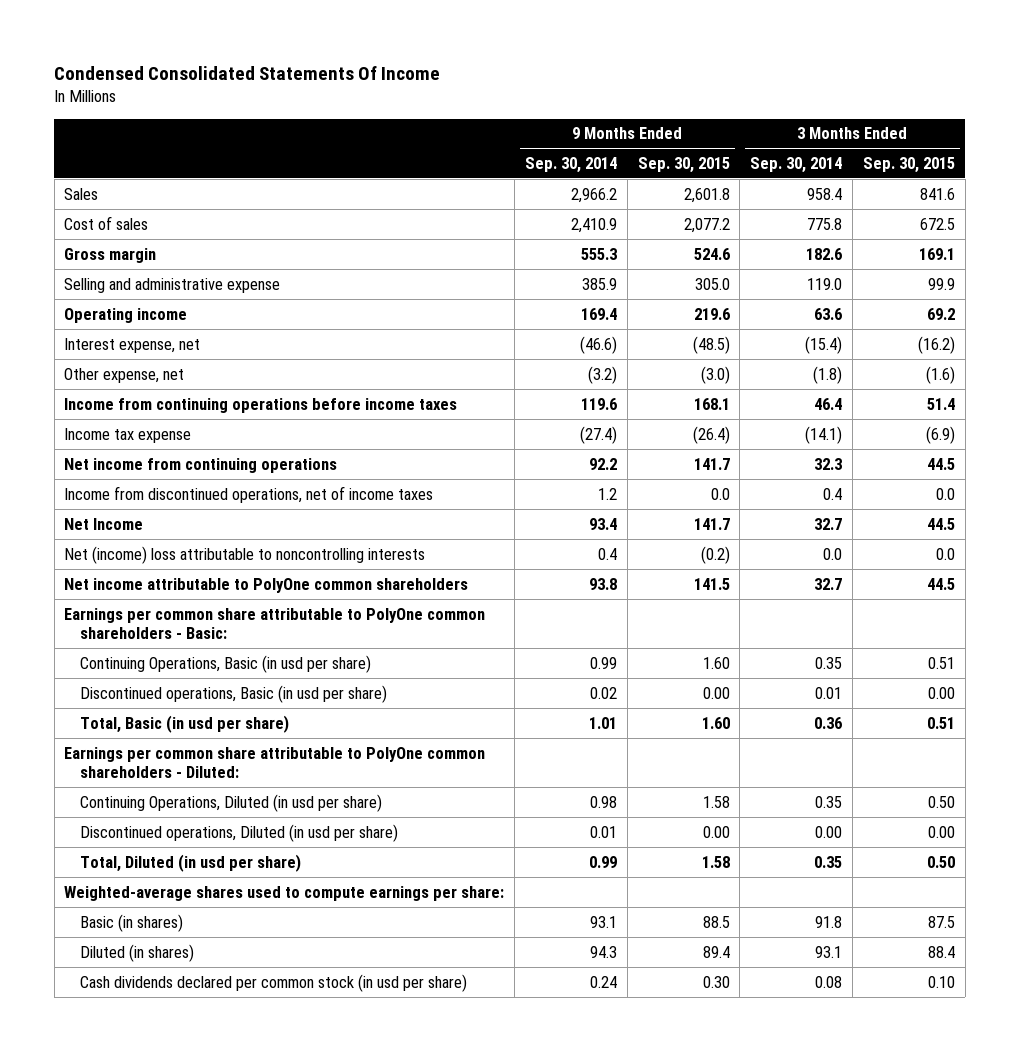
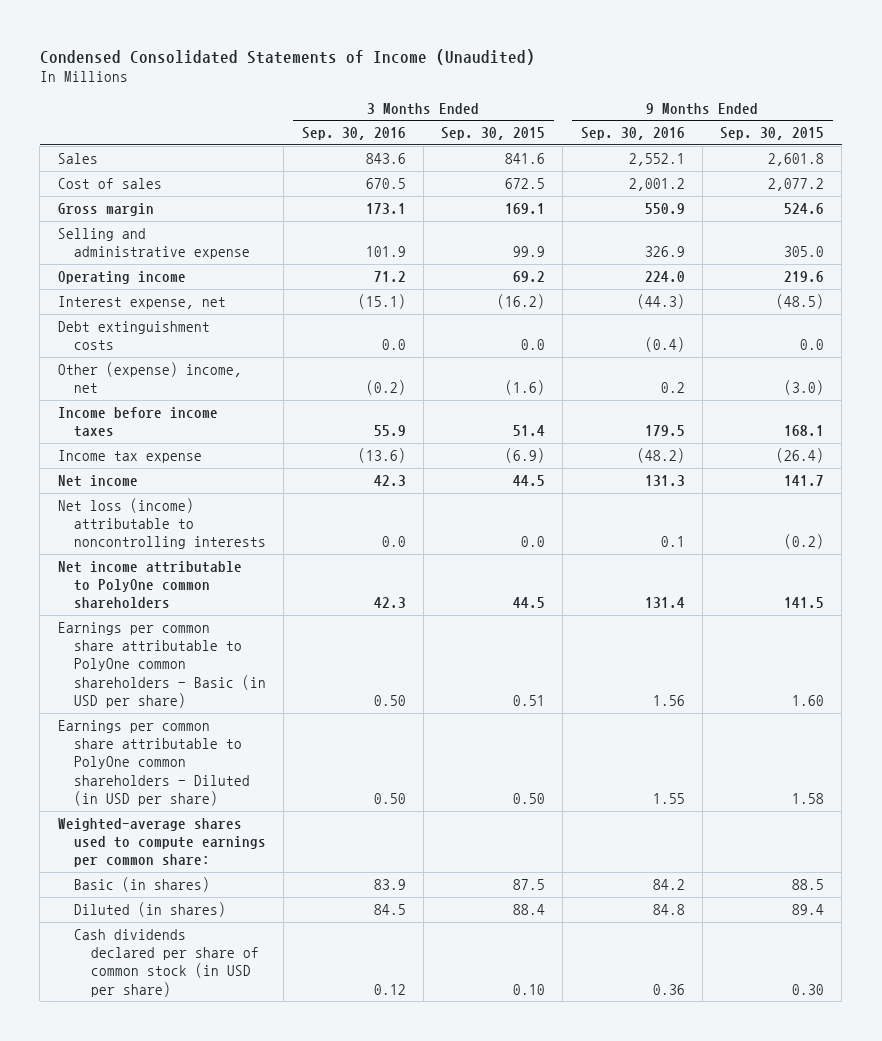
- Condensed Consolidated Statements Of Income
+ Condensed Consolidated Statements of Income (Unaudited)
- | 9 Months Ended Sep. 30, 2014 | 9 Months Ended Sep. 30, 2015 | 3 Months Ended Sep. 30, 2014 | 3 Months Ended Sep. 30, 2015
+ | 3 Months Ended Sep. 30, 2016 | 3 Months Ended Sep. 30, 2015 | 9 Months Ended Sep. 30, 2016 | 9 Months Ended Sep. 30, 2015
- Other expense, net | (3.2) | (3.0) | (1.8) | (1.6)
- Income from continuing operations before income taxes | 119.6 | 168.1 | 46.4 | 51.4
+ Debt extinguishment costs | 0.0 | 0.0 | (0.4) | 0.0
+ Other (expense) income, net | (0.2) | (1.6) | 0.2 | (3.0)
+ Income before income taxes | 55.9 | 51.4 | 179.5 | 168.1
- Net income from continuing operations | 92.2 | 141.7 | 32.3 | 44.5
- Income from discontinued operations, net of income taxes | 1.2 | 0.0 | 0.4 | 0.0
- Net Income | 93.4 | 141.7 | 32.7 | 44.5
- Net (income) loss attributable to noncontrolling interests | 0.4 | (0.2) | 0.0 | 0.0
+ Net income | 42.3 | 44.5 | 131.3 | 141.7
+ Net loss (income) attributable to noncontrolling interests | 0.0 | 0.0 | 0.1 | (0.2)
- Earnings per common share attributable to PolyOne common shareholders - Basic:
- Continuing Operations, Basic (in usd per share) | 0.99 | 1.60 | 0.35 | 0.51
- Discontinued operations, Basic (in usd per share) | 0.02 | 0.00 | 0.01 | 0.00
- Total, Basic (in usd per share) | 1.01 | 1.60 | 0.36 | 0.51
- Earnings per common share attributable to PolyOne common shareholders - Diluted:
- Continuing Operations, Diluted (in usd per share) | 0.98 | 1.58 | 0.35 | 0.50
- Discontinued operations, Diluted (in usd per share) | 0.01 | 0.00 | 0.00 | 0.00
- Total, Diluted (in usd per share) | 0.99 | 1.58 | 0.35 | 0.50
- Weighted-average shares used to compute earnings per share:
+ Earnings per common share attributable to PolyOne common shareholders - Basic (in USD per share) | 0.50 | 0.51 | 1.56 | 1.60
+ Earnings per common share attributable to PolyOne common shareholders - Diluted (in USD per share) | 0.50 | 0.50 | 1.55 | 1.58
+ Weighted-average shares used to compute earnings per common share:
- Cash dividends declared per common stock (in usd per share) | 0.24 | 0.30 | 0.08 | 0.10
+ Cash dividends declared per share of common stock (in USD per share) | 0.12 | 0.10 | 0.36 | 0.30

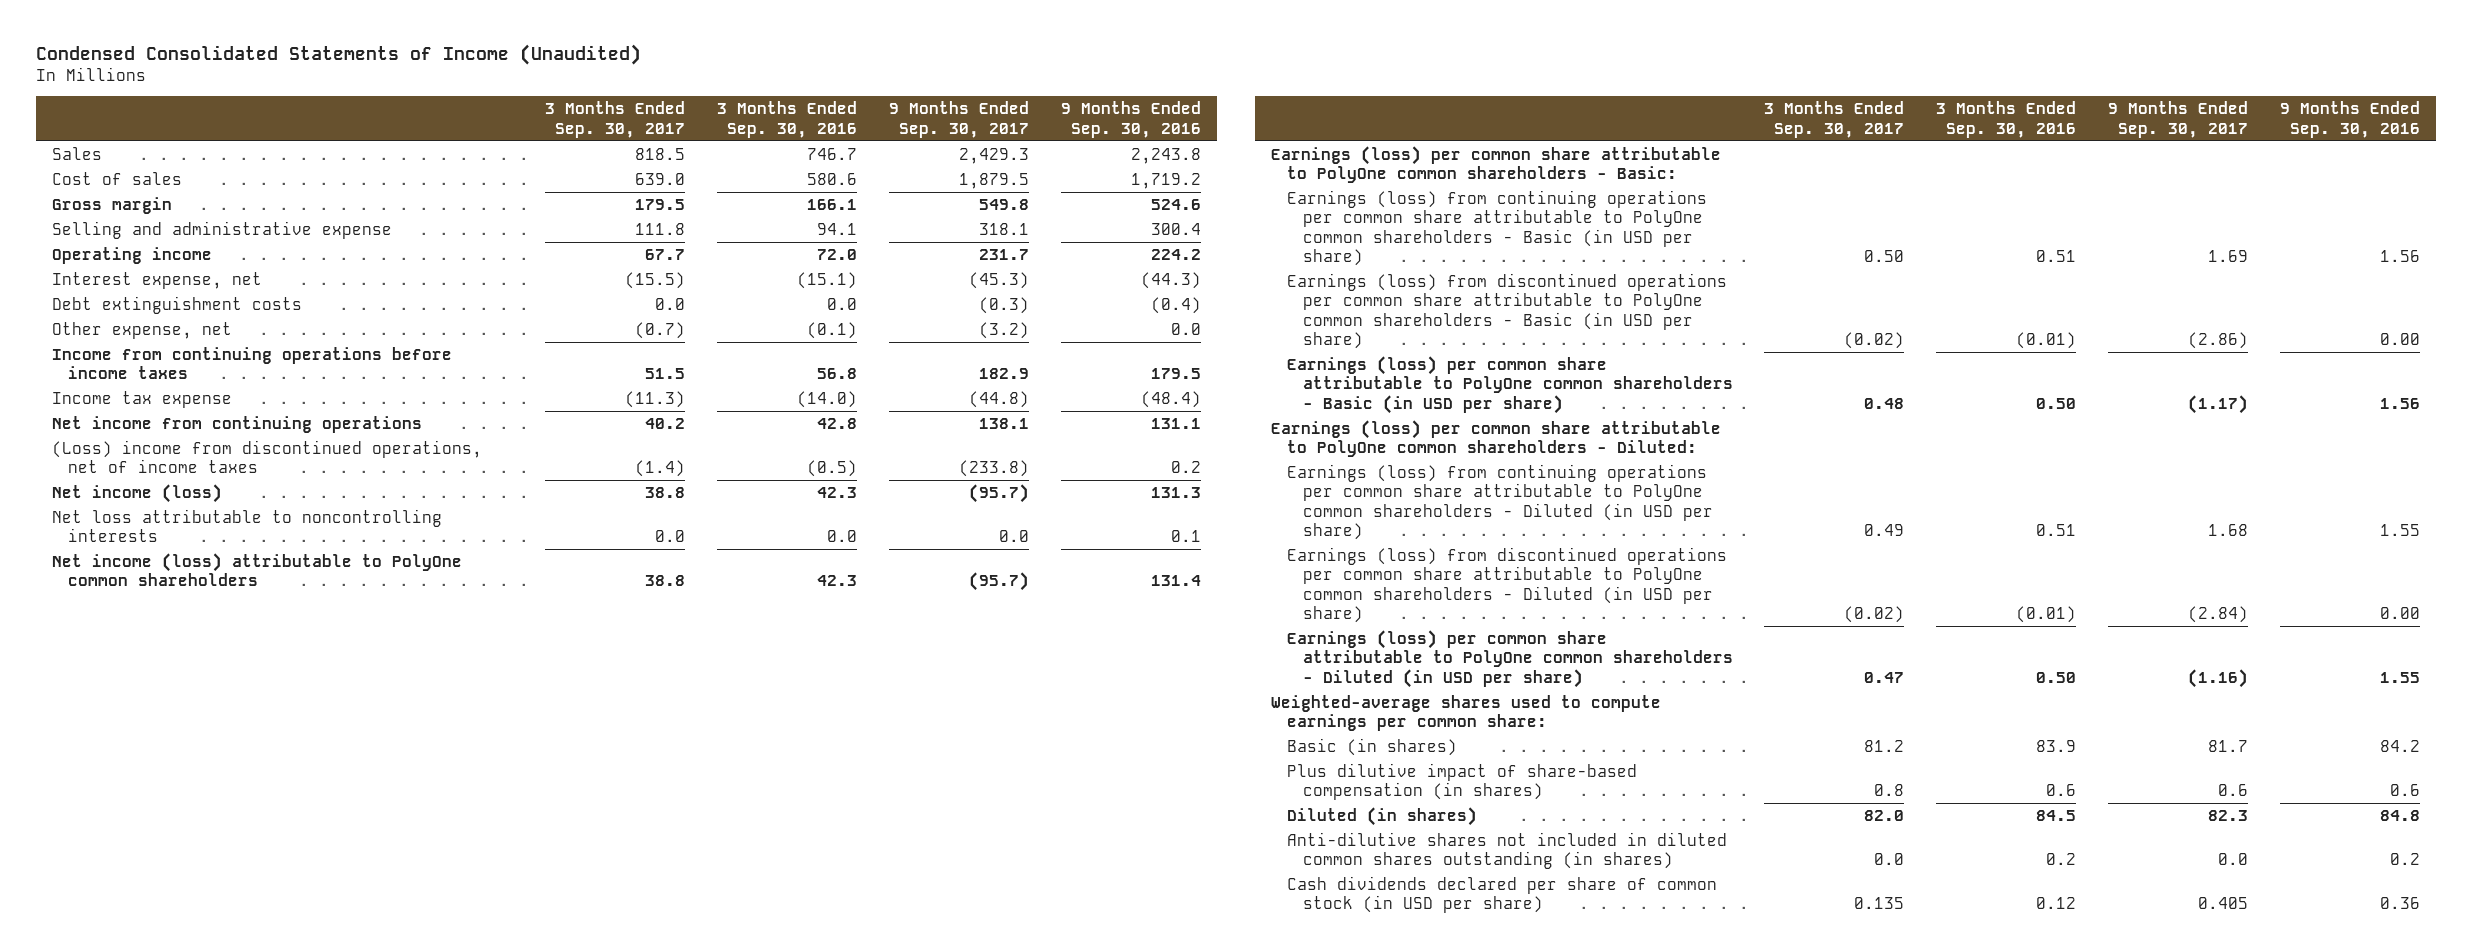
- | 3 Months Ended Sep. 30, 2016 | 3 Months Ended Sep. 30, 2015 | 9 Months Ended Sep. 30, 2016 | 9 Months Ended Sep. 30, 2015
+ | 3 Months Ended Sep. 30, 2017 | 3 Months Ended Sep. 30, 2016 | 9 Months Ended Sep. 30, 2017 | 9 Months Ended Sep. 30, 2016
- Sales | 843.6 | 841.6 | 2,552.1 | 2,601.8
- Cost of sales | 670.5 | 672.5 | 2,001.2 | 2,077.2
- Gross margin | 173.1 | 169.1 | 550.9 | 524.6
- Selling and administrative expense | 101.9 | 99.9 | 326.9 | 305.0
- Operating income | 71.2 | 69.2 | 224.0 | 219.6
+ Sales | 818.5 | 746.7 | 2,429.3 | 2,243.8
+ Cost of sales | 639.0 | 580.6 | 1,879.5 | 1,719.2
+ Gross margin | 179.5 | 166.1 | 549.8 | 524.6
+ Selling and administrative expense | 111.8 | 94.1 | 318.1 | 300.4
+ Operating income | 67.7 | 72.0 | 231.7 | 224.2
- Other (expense) income, net | (0.2) | (1.6) | 0.2 | (3.0)
- Income before income taxes | 55.9 | 51.4 | 179.5 | 168.1
- Income tax expense | (13.6) | (6.9) | (48.2) | (26.4)
- Net income | 42.3 | 44.5 | 131.3 | 141.7
- Net loss (income) attributable to noncontrolling interests | 0.0 | 0.0 | 0.1 | (0.2)
- Net income attributable to PolyOne common shareholders | 42.3 | 44.5 | 131.4 | 141.5
- Earnings per common share attributable to PolyOne common shareholders - Basic (in USD per share) | 0.50 | 0.51 | 1.56 | 1.60
- Earnings per common share attributable to PolyOne common shareholders - Diluted (in USD per share) | 0.50 | 0.50 | 1.55 | 1.58
+ Other expense, net | (0.7) | (0.1) | (3.2) | 0.0
+ Income from continuing operations before income taxes | 51.5 | 56.8 | 182.9 | 179.5
+ Income tax expense | (11.3) | (14.0) | (44.8) | (48.4)
+ Net income from continuing operations | 40.2 | 42.8 | 138.1 | 131.1
+ (Loss) income from discontinued operations, net of income taxes | (1.4) | (0.5) | (233.8) | 0.2
+ Net income (loss) | 38.8 | 42.3 | (95.7) | 131.3
+ Net loss attributable to noncontrolling interests | 0.0 | 0.0 | 0.0 | 0.1
+ Net income (loss) attributable to PolyOne common shareholders | 38.8 | 42.3 | (95.7) | 131.4
+ Earnings (loss) per common share attributable to PolyOne common shareholders - Basic:
+ Earnings (loss) from continuing operations per common share attributable to PolyOne common shareholders - Basic (in USD per share) | 0.50 | 0.51 | 1.69 | 1.56
+ Earnings (loss) from discontinued operations per common share attributable to PolyOne common shareholders - Basic (in USD per share) | (0.02) | (0.01) | (2.86) | 0.00
+ Earnings (loss) per common share attributable to PolyOne common shareholders - Basic (in USD per share) | 0.48 | 0.50 | (1.17) | 1.56
+ Earnings (loss) per common share attributable to PolyOne common shareholders - Diluted:
+ Earnings (loss) from continuing operations per common share attributable to PolyOne common shareholders - Diluted (in USD per share) | 0.49 | 0.51 | 1.68 | 1.55
+ Earnings (loss) from discontinued operations per common share attributable to PolyOne common shareholders - Diluted (in USD per share) | (0.02) | (0.01) | (2.84) | 0.00
+ Earnings (loss) per common share attributable to PolyOne common shareholders - Diluted (in USD per share) | 0.47 | 0.50 | (1.16) | 1.55
+ Plus dilutive impact of share-based compensation (in shares) | 0.8 | 0.6 | 0.6 | 0.6
+ Anti-dilutive shares not included in diluted common shares outstanding (in shares) | 0.0 | 0.2 | 0.0 | 0.2

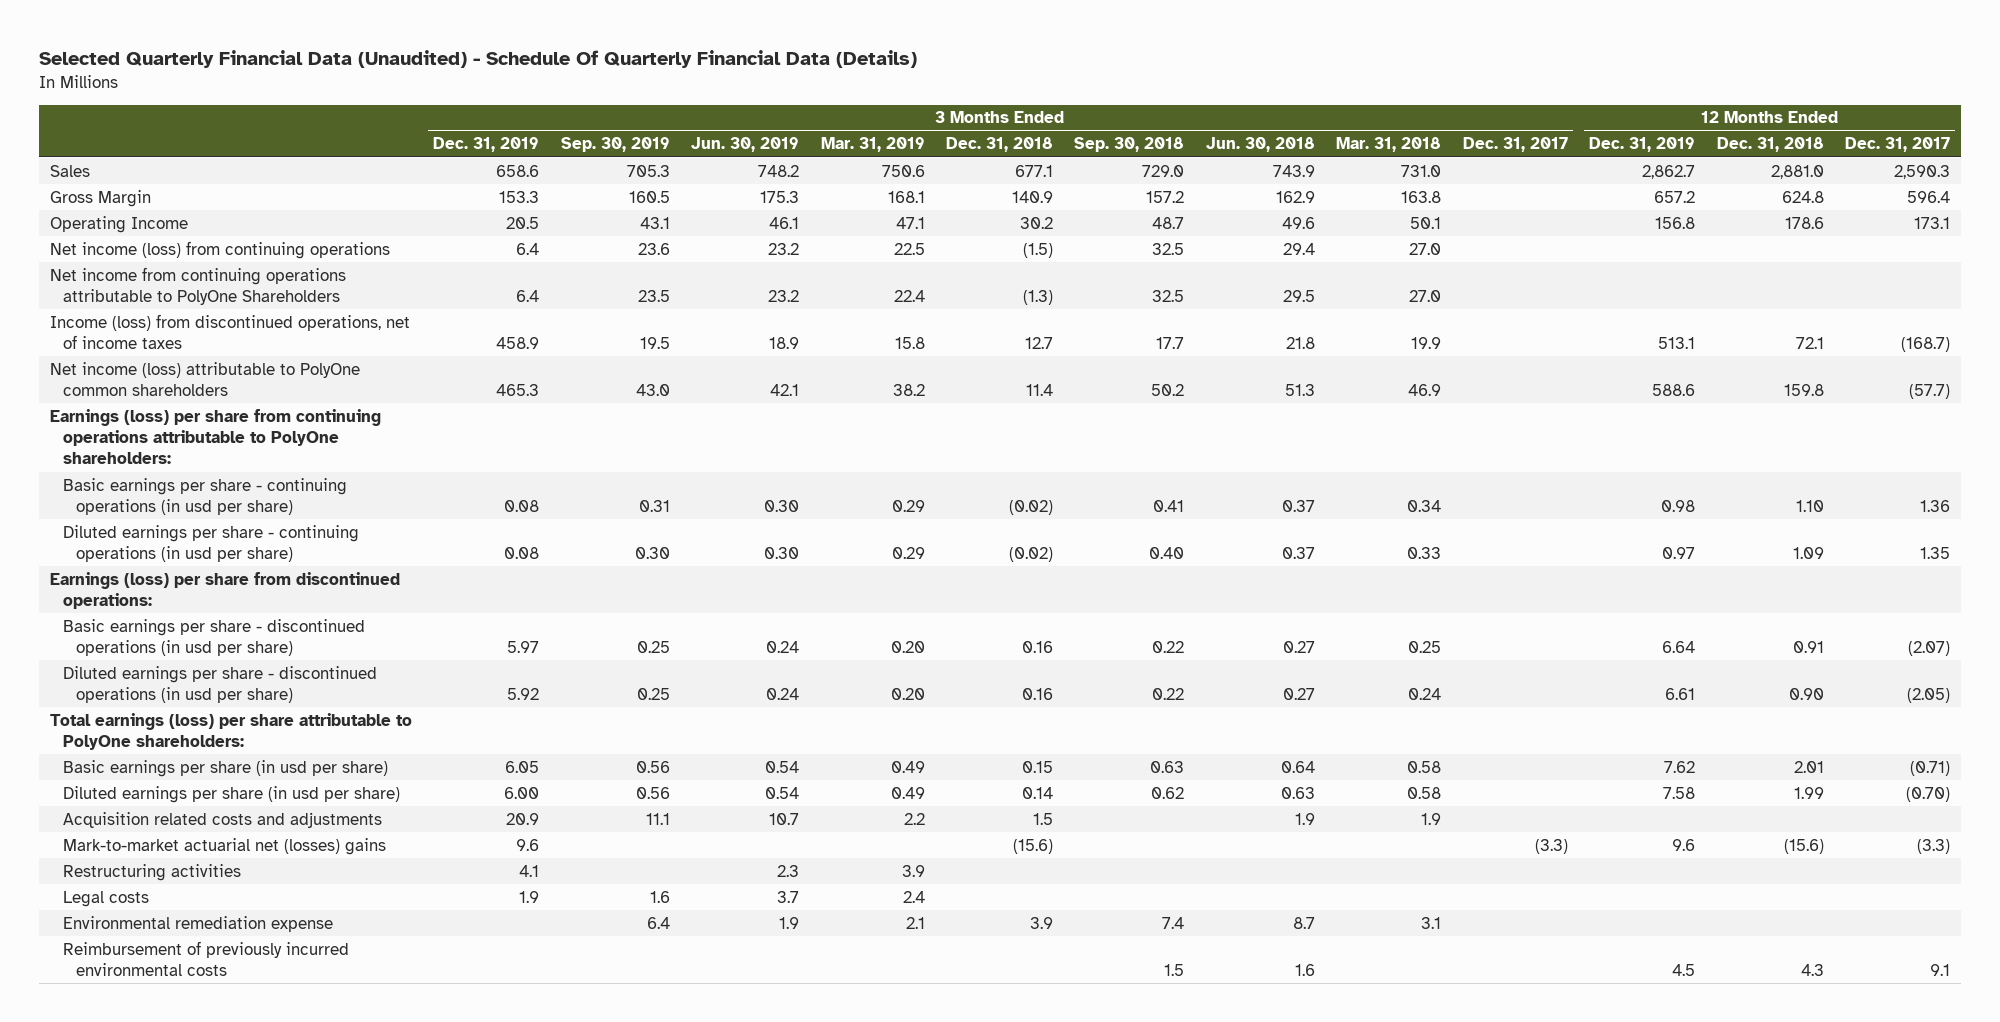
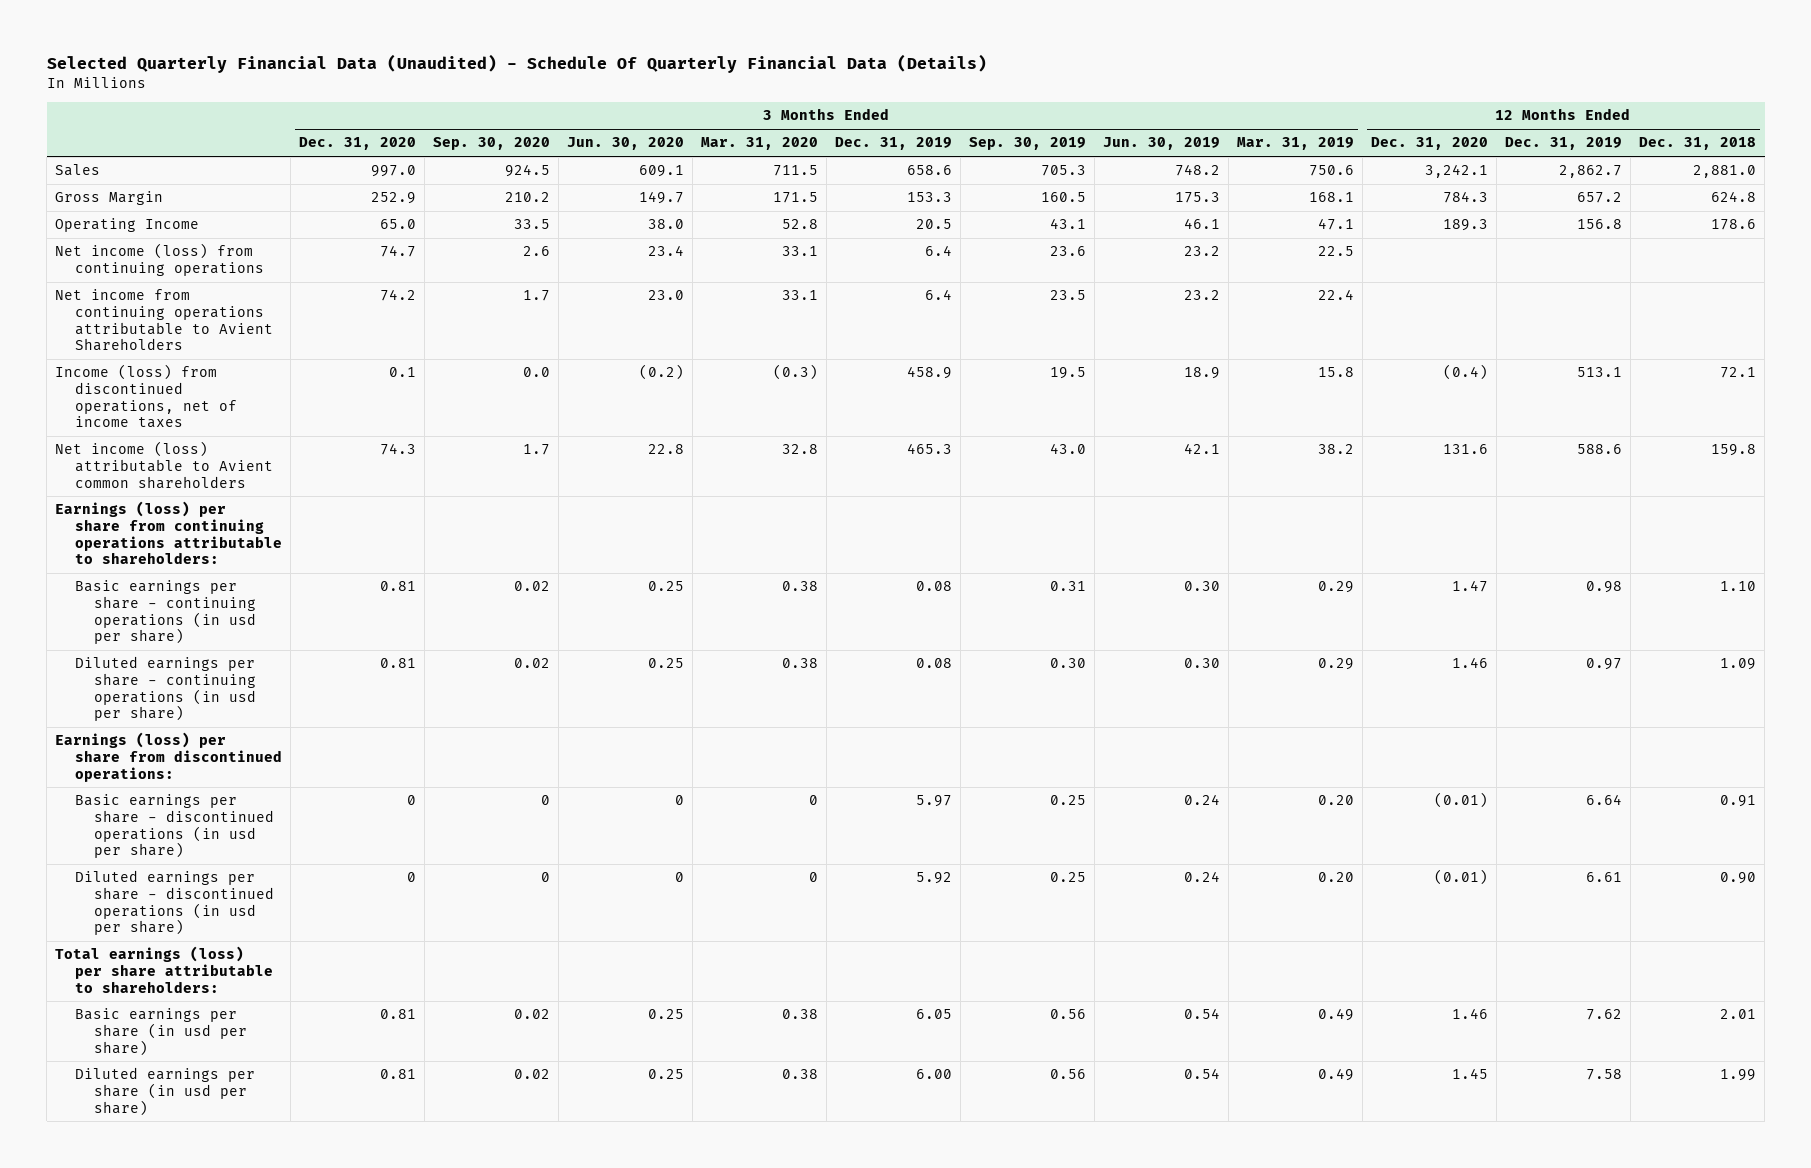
- | 3 Months Ended Dec. 31, 2019 | 3 Months Ended Sep. 30, 2019 | 3 Months Ended Jun. 30, 2019 | 3 Months Ended Mar. 31, 2019 | 3 Months Ended Dec. 31, 2018 | 3 Months Ended Sep. 30, 2018 | 3 Months Ended Jun. 30, 2018 | 3 Months Ended Mar. 31, 2018 | 3 Months Ended Dec. 31, 2017 | 12 Months Ended Dec. 31, 2019 | 12 Months Ended Dec. 31, 2018 | 12 Months Ended Dec. 31, 2017
+ | 3 Months Ended Dec. 31, 2020 | 3 Months Ended Sep. 30, 2020 | 3 Months Ended Jun. 30, 2020 | 3 Months Ended Mar. 31, 2020 | 3 Months Ended Dec. 31, 2019 | 3 Months Ended Sep. 30, 2019 | 3 Months Ended Jun. 30, 2019 | 3 Months Ended Mar. 31, 2019 | 12 Months Ended Dec. 31, 2020 | 12 Months Ended Dec. 31, 2019 | 12 Months Ended Dec. 31, 2018
- Net income from continuing operations attributable to PolyOne Shareholders | 6.4 | 23.5 | 23.2 | 22.4 | (1.3) | 32.5 | 29.5 | 27.0 | | | |
+ Net income from continuing operations attributable to Avient Shareholders | 74.2 | 1.7 | 23.0 | 33.1 | 6.4 | 23.5 | 23.2 | 22.4 | | |
- Net income (loss) attributable to PolyOne common shareholders | 465.3 | 43.0 | 42.1 | 38.2 | 11.4 | 50.2 | 51.3 | 46.9 | | 588.6 | 159.8 | (57.7)
- Earnings (loss) per share from continuing operations attributable to PolyOne shareholders:
+ Net income (loss) attributable to Avient common shareholders | 74.3 | 1.7 | 22.8 | 32.8 | 465.3 | 43.0 | 42.1 | 38.2 | 131.6 | 588.6 | 159.8
+ Earnings (loss) per share from continuing operations attributable to shareholders:
- Total earnings (loss) per share attributable to PolyOne shareholders:
+ Total earnings (loss) per share attributable to shareholders:
- Acquisition related costs and adjustments | 20.9 | 11.1 | 10.7 | 2.2 | 1.5 | | 1.9 | 1.9 | | | |
- Mark-to-market actuarial net (losses) gains | 9.6 | | | | (15.6) | | | | (3.3) | 9.6 | (15.6) | (3.3)
- Restructuring activities | 4.1 | | 2.3 | 3.9 | | | | | | | |
- Legal costs | 1.9 | 1.6 | 3.7 | 2.4 | | | | | | | |
- Environmental remediation expense | | 6.4 | 1.9 | 2.1 | 3.9 | 7.4 | 8.7 | 3.1 | | | |
- Reimbursement of previously incurred environmental costs | | | | | | 1.5 | 1.6 | | | 4.5 | 4.3 | 9.1

